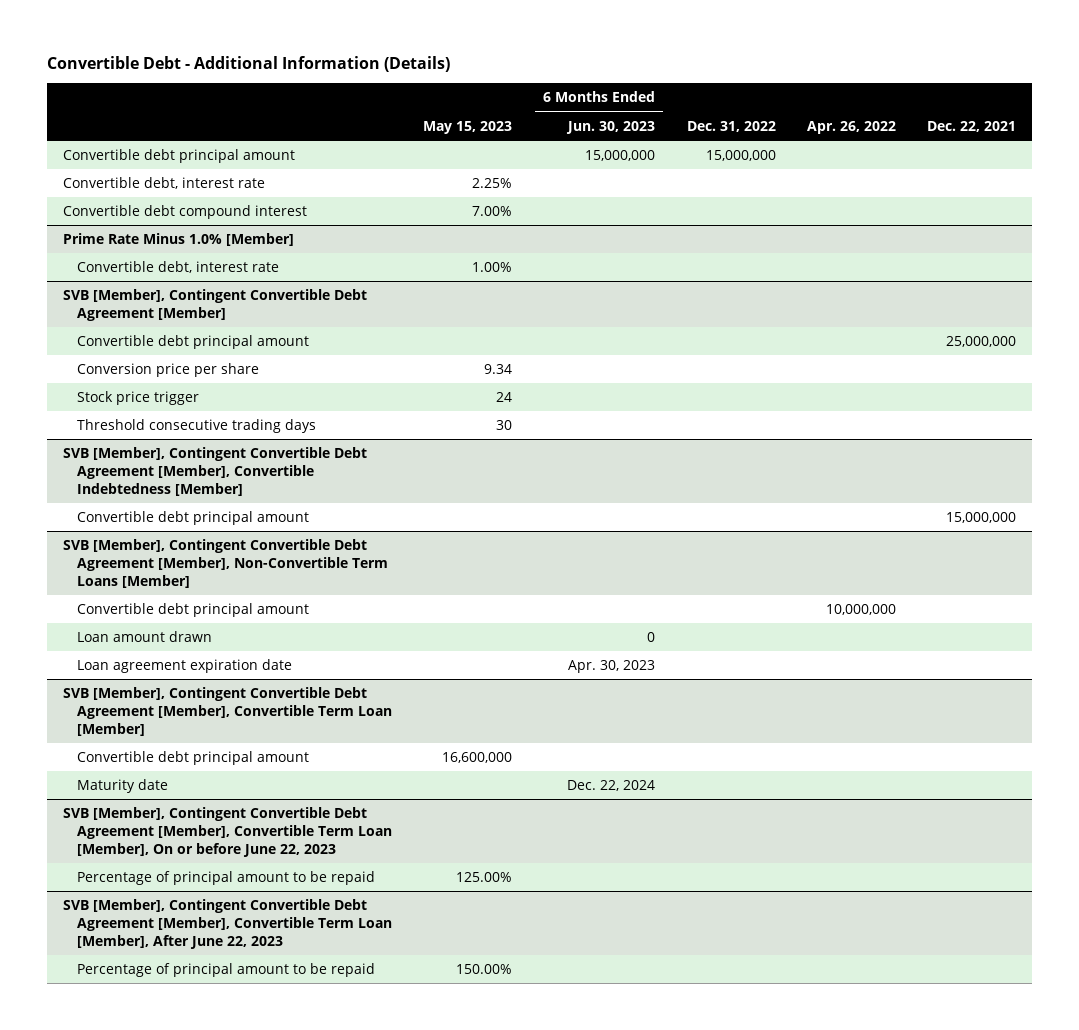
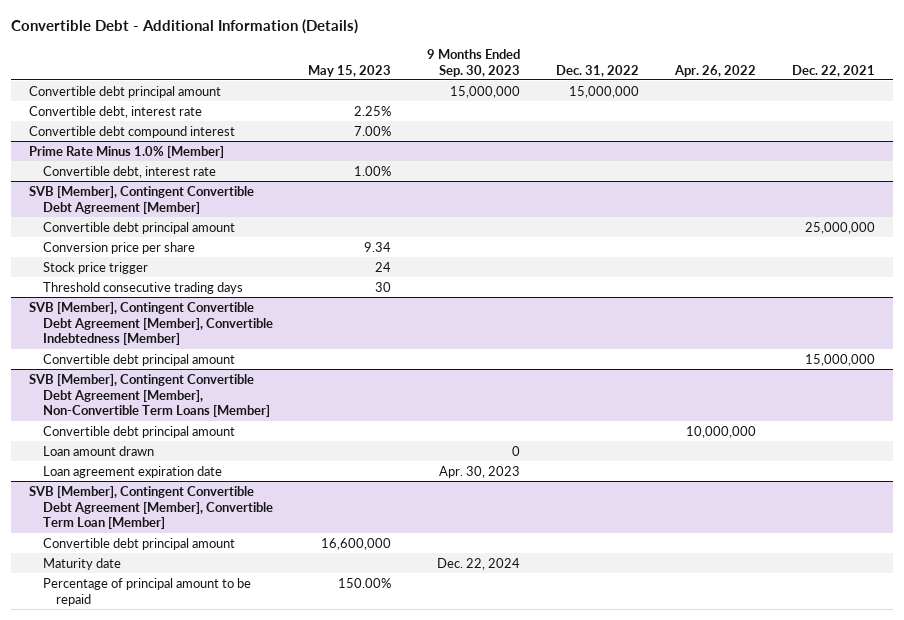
- | May 15, 2023 | 6 Months Ended Jun. 30, 2023 | Dec. 31, 2022 | Apr. 26, 2022 | Dec. 22, 2021
+ | May 15, 2023 | 9 Months Ended Sep. 30, 2023 | Dec. 31, 2022 | Apr. 26, 2022 | Dec. 22, 2021
- SVB [Member], Contingent Convertible Debt Agreement [Member], Convertible Term Loan [Member], On or before June 22, 2023
- Percentage of principal amount to be repaid | 125.00% | | | |
- SVB [Member], Contingent Convertible Debt Agreement [Member], Convertible Term Loan [Member], After June 22, 2023
- Percentage of principal amount to be repaid | 150.00% | | | |
@ SVB [Member], Contingent Convertible Debt Agreement [Member], Convertible Term Loan [Member]
+ Percentage of principal amount to be repaid | 150.00% | | | |

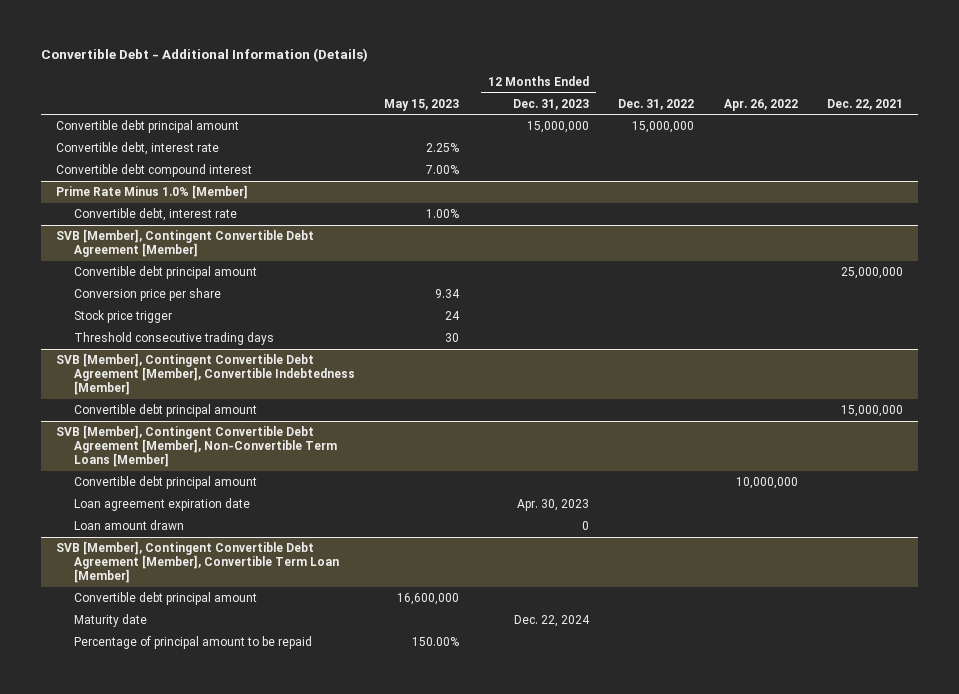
- | May 15, 2023 | 9 Months Ended Sep. 30, 2023 | Dec. 31, 2022 | Apr. 26, 2022 | Dec. 22, 2021
+ | May 15, 2023 | 12 Months Ended Dec. 31, 2023 | Dec. 31, 2022 | Apr. 26, 2022 | Dec. 22, 2021
@ SVB [Member], Contingent Convertible Debt Agreement [Member], Non-Convertible Term Loans [Member]
moved down: Loan amount drawn | | 0 | | |

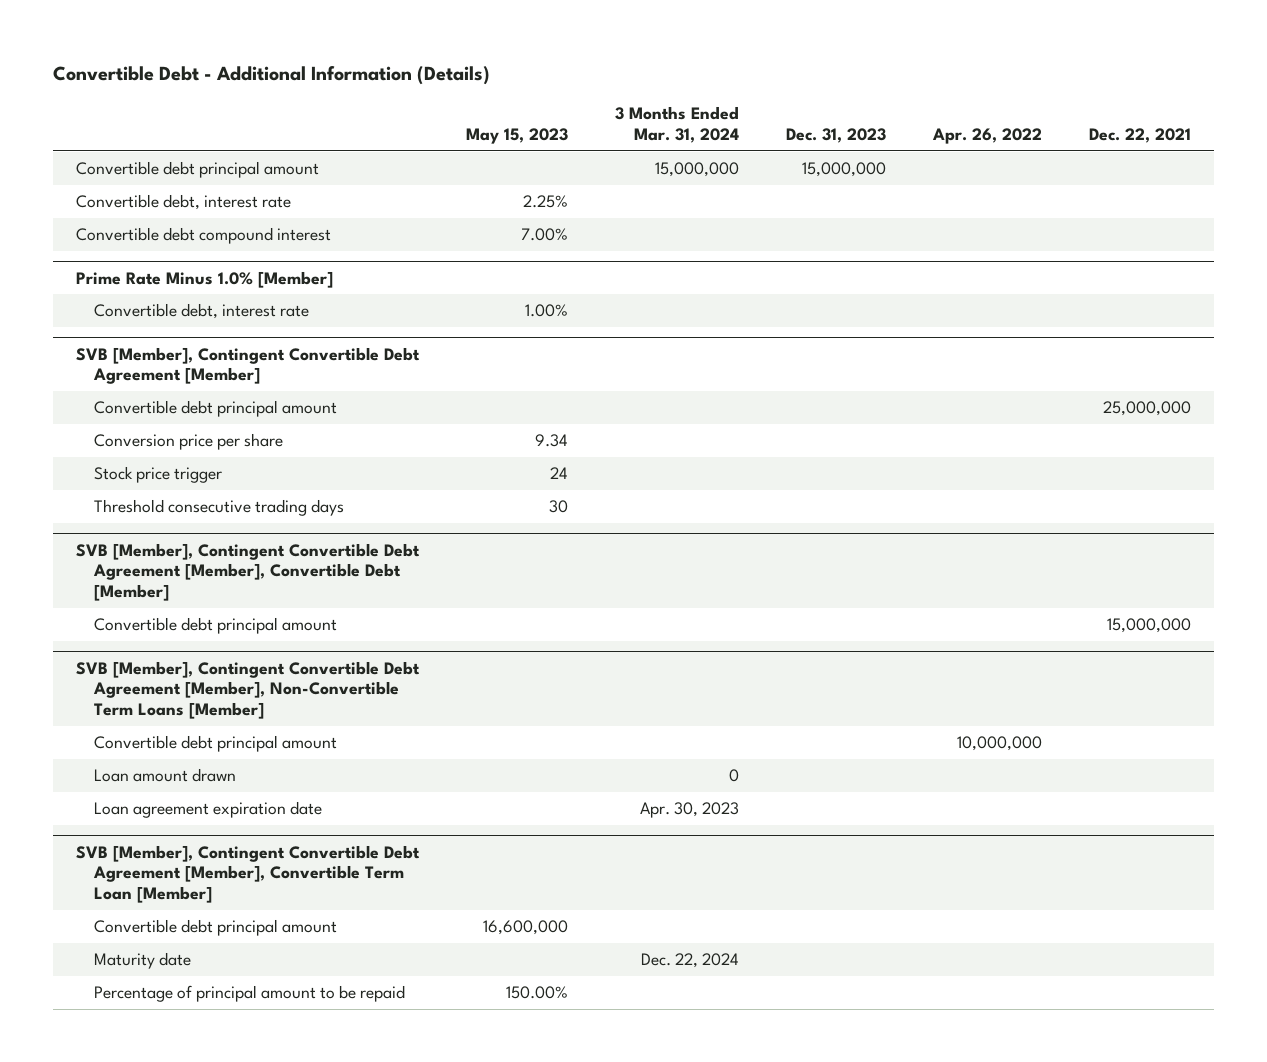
- | May 15, 2023 | 12 Months Ended Dec. 31, 2023 | Dec. 31, 2022 | Apr. 26, 2022 | Dec. 22, 2021
+ | May 15, 2023 | 3 Months Ended Mar. 31, 2024 | Dec. 31, 2023 | Apr. 26, 2022 | Dec. 22, 2021
- SVB [Member], Contingent Convertible Debt Agreement [Member], Convertible Indebtedness [Member]
+ SVB [Member], Contingent Convertible Debt Agreement [Member], Convertible Debt [Member]
@ SVB [Member], Contingent Convertible Debt Agreement [Member], Non-Convertible Term Loans [Member]
moved down: Loan agreement expiration date | | Apr. 30, 2023 | | |

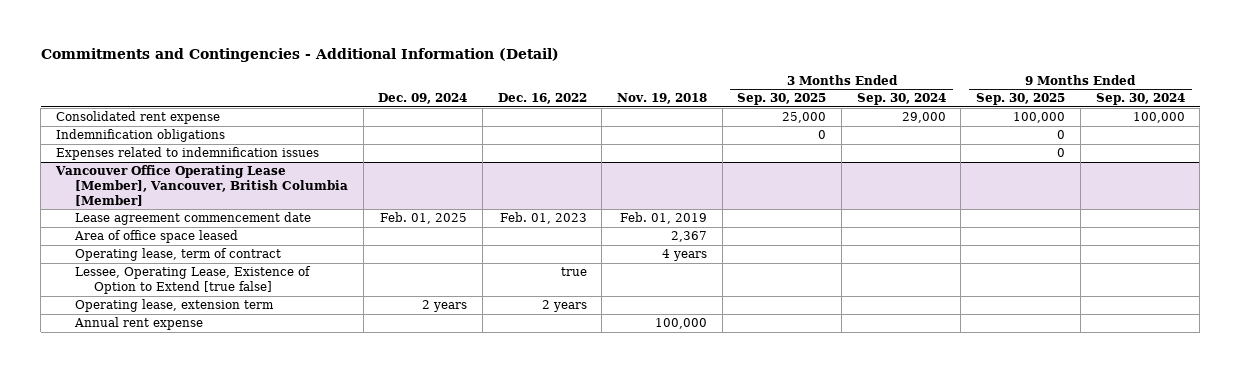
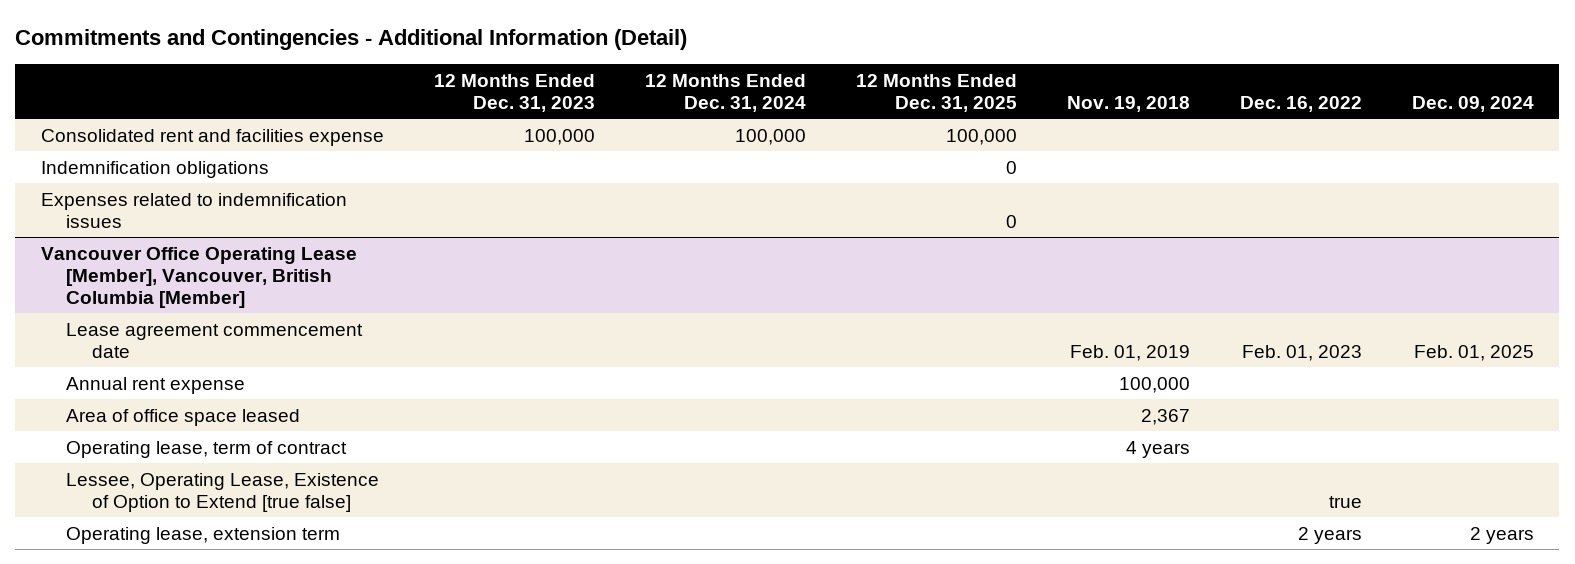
- | Dec. 09, 2024 | Dec. 16, 2022 | Nov. 19, 2018 | 3 Months Ended Sep. 30, 2025 | 3 Months Ended Sep. 30, 2024 | 9 Months Ended Sep. 30, 2025 | 9 Months Ended Sep. 30, 2024
+ | 12 Months Ended Dec. 31, 2023 | 12 Months Ended Dec. 31, 2024 | 12 Months Ended Dec. 31, 2025 | Nov. 19, 2018 | Dec. 16, 2022 | Dec. 09, 2024
- Consolidated rent expense | | | | 25,000 | 29,000 | 100,000 | 100,000
+ Consolidated rent and facilities expense | 100,000 | 100,000 | 100,000 | | |
@ Vancouver Office Operating Lease [Member], Vancouver, British Columbia [Member]
moved up: Annual rent expense | | | | 100,000 | |

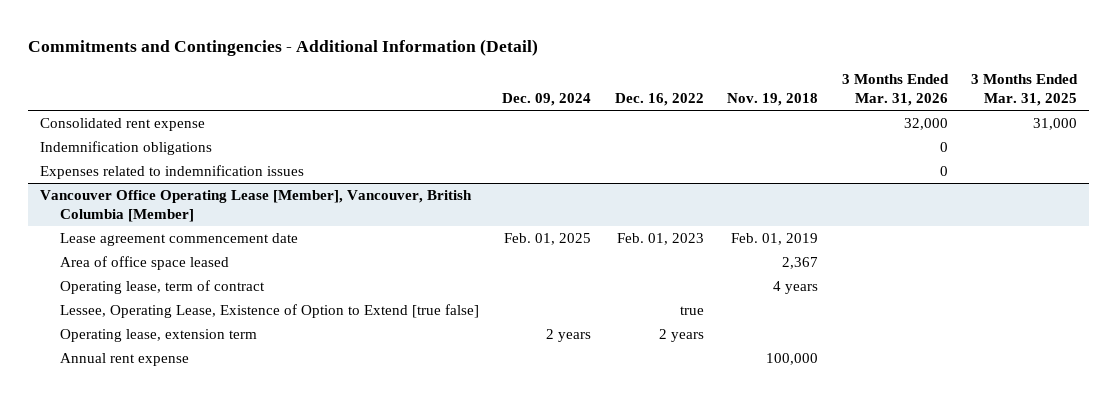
- | 12 Months Ended Dec. 31, 2023 | 12 Months Ended Dec. 31, 2024 | 12 Months Ended Dec. 31, 2025 | Nov. 19, 2018 | Dec. 16, 2022 | Dec. 09, 2024
+ | Dec. 09, 2024 | Dec. 16, 2022 | Nov. 19, 2018 | 3 Months Ended Mar. 31, 2026 | 3 Months Ended Mar. 31, 2025
- Consolidated rent and facilities expense | 100,000 | 100,000 | 100,000 | | |
+ Consolidated rent expense | | | | 32,000 | 31,000
@ Vancouver Office Operating Lease [Member], Vancouver, British Columbia [Member]
moved down: Annual rent expense | | | 100,000 | |

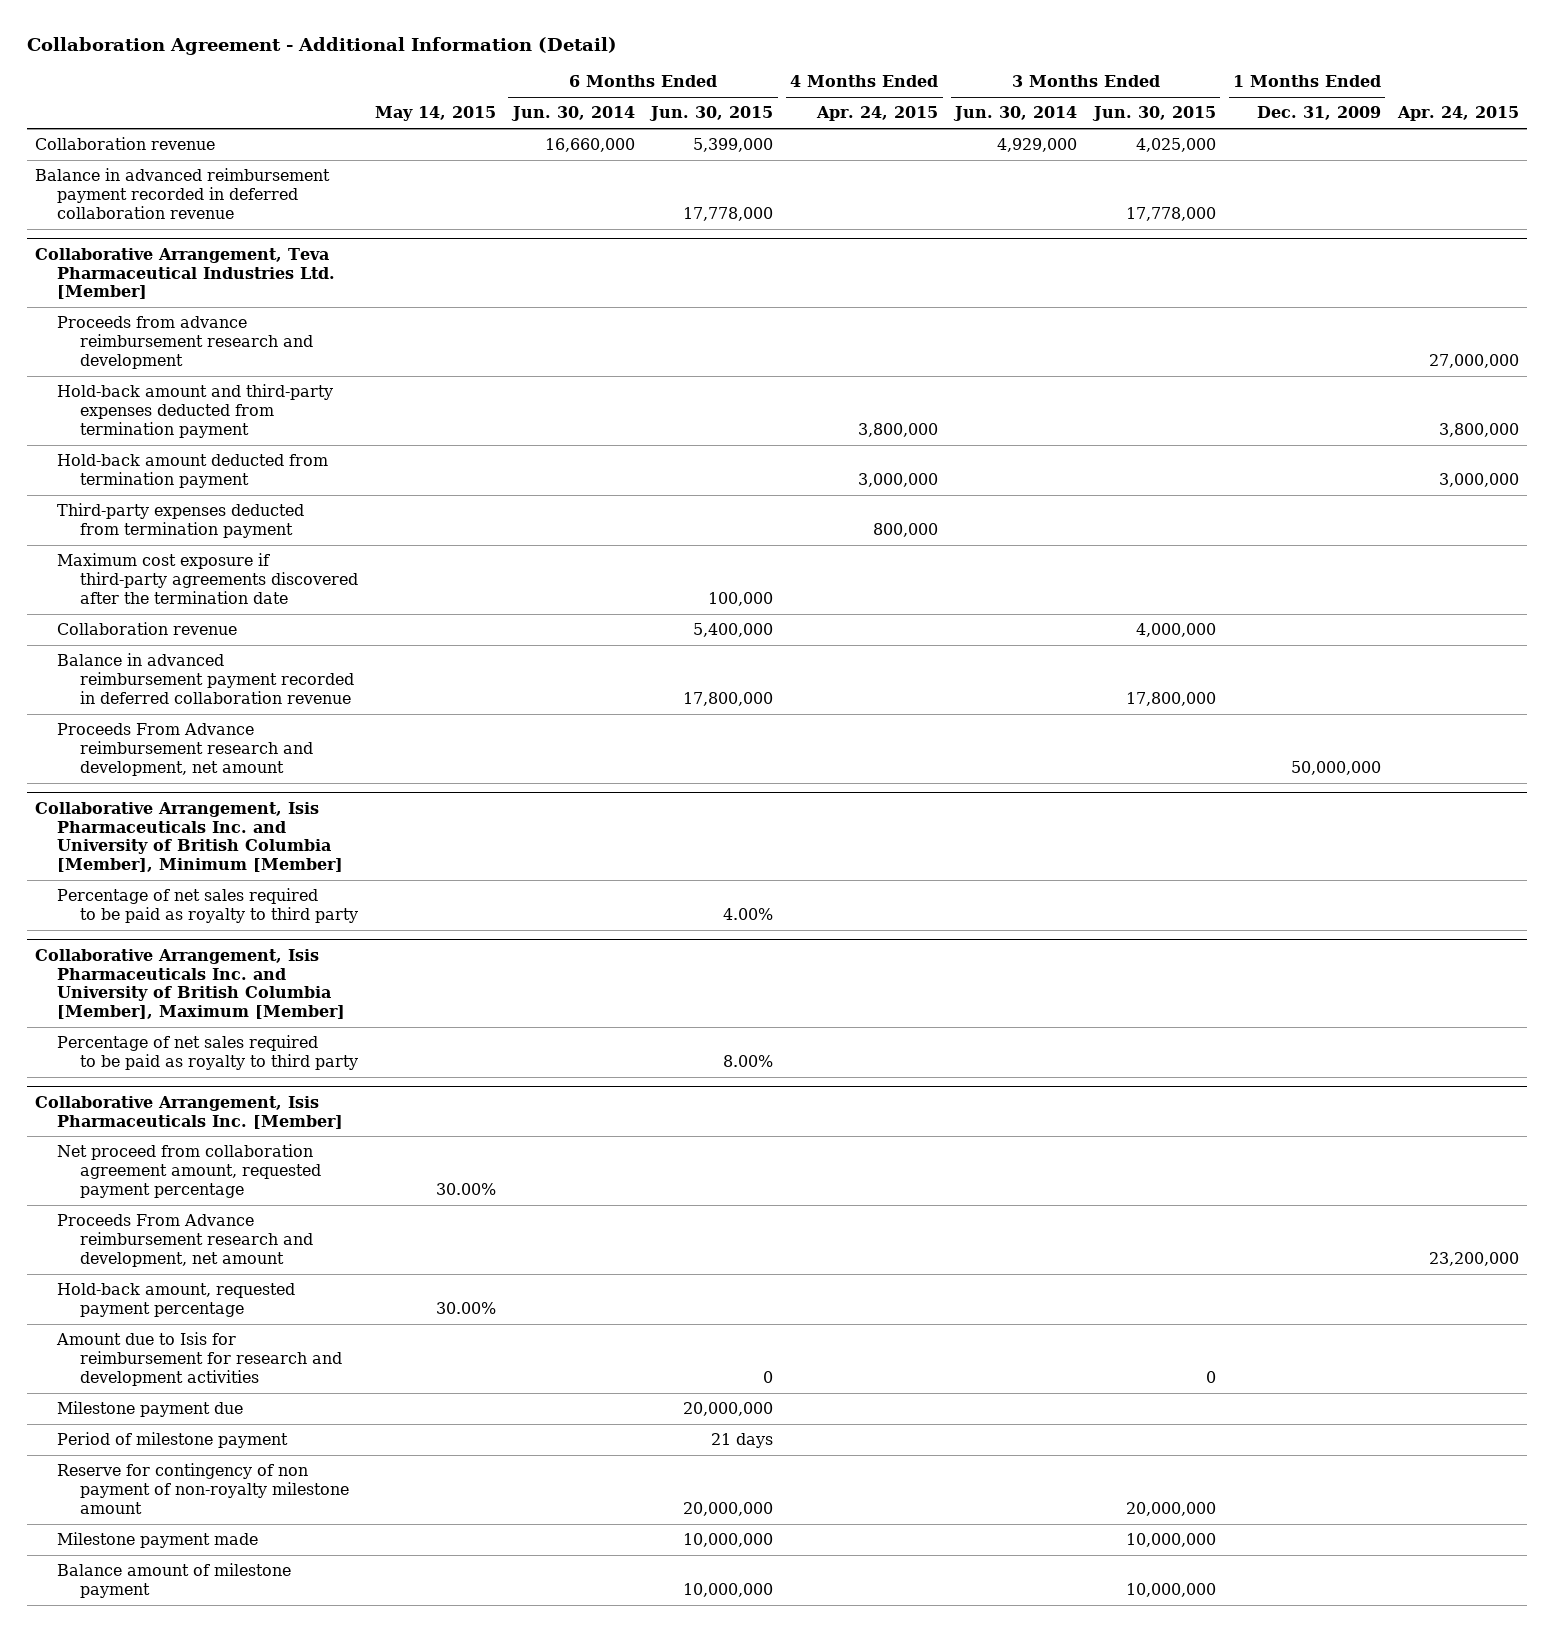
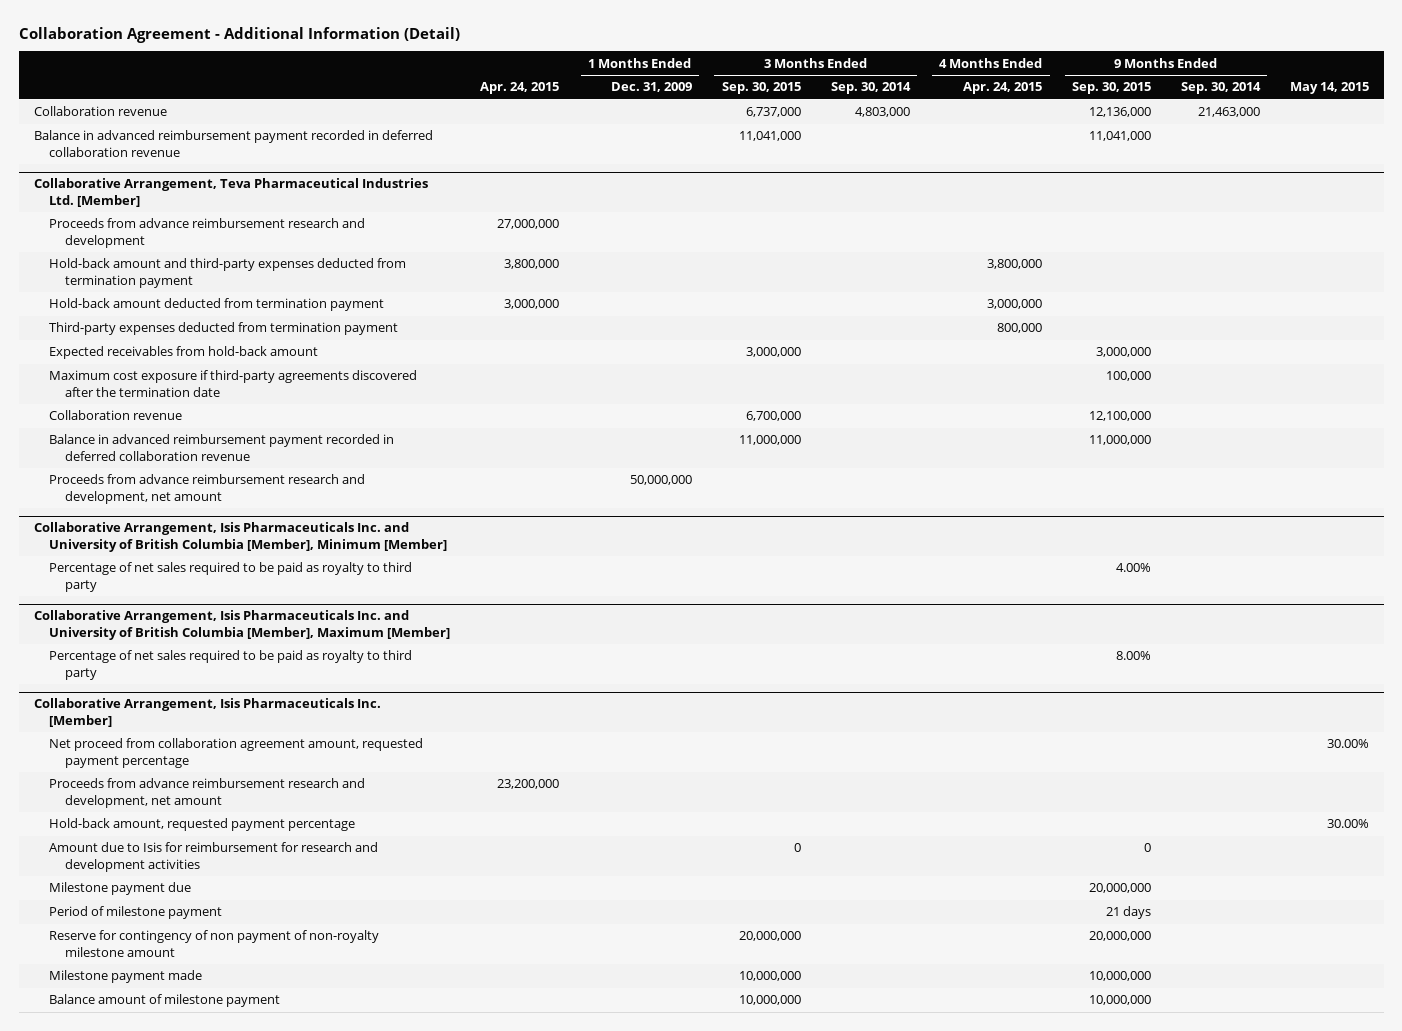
- | May 14, 2015 | 6 Months Ended Jun. 30, 2014 | 6 Months Ended Jun. 30, 2015 | 4 Months Ended Apr. 24, 2015 | 3 Months Ended Jun. 30, 2014 | 3 Months Ended Jun. 30, 2015 | 1 Months Ended Dec. 31, 2009 | Apr. 24, 2015
+ | Apr. 24, 2015 | 1 Months Ended Dec. 31, 2009 | 3 Months Ended Sep. 30, 2015 | 3 Months Ended Sep. 30, 2014 | 4 Months Ended Apr. 24, 2015 | 9 Months Ended Sep. 30, 2015 | 9 Months Ended Sep. 30, 2014 | May 14, 2015
@ Collaborative Arrangement, Teva Pharmaceutical Industries Ltd. [Member]
+ Expected receivables from hold-back amount | | | 3,000,000 | | | 3,000,000 | |
- Proceeds From Advance reimbursement research and development, net amount | | | | | | | 50,000,000 |
+ Proceeds from advance reimbursement research and development, net amount | | 50,000,000 | | | | | |
@ Collaborative Arrangement, Isis Pharmaceuticals Inc. [Member]
- Proceeds From Advance reimbursement research and development, net amount | | | | | | | | 23,200,000
+ Proceeds from advance reimbursement research and development, net amount | 23,200,000 | | | | | | |

